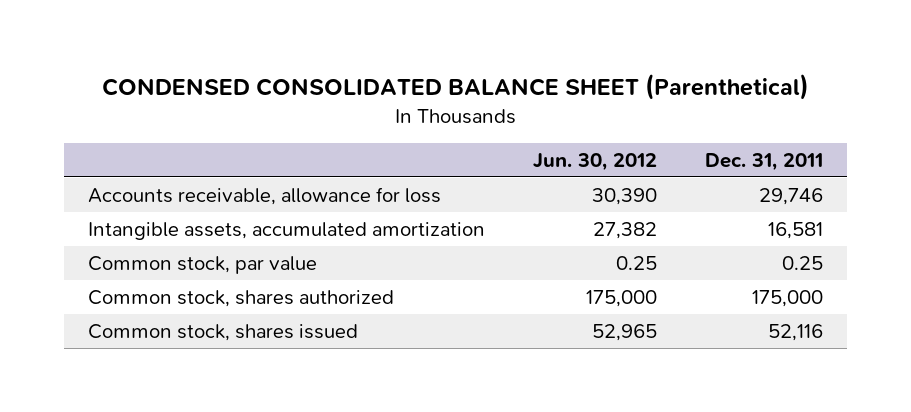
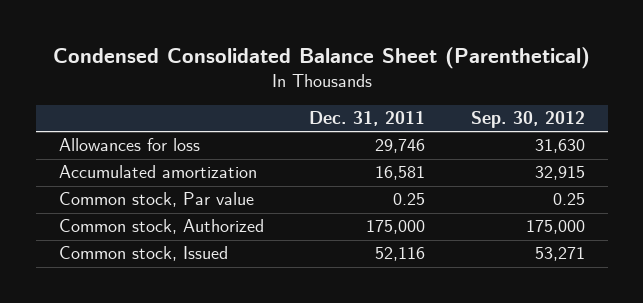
- CONDENSED CONSOLIDATED BALANCE SHEET (Parenthetical)
+ Condensed Consolidated Balance Sheet (Parenthetical)
- | Jun. 30, 2012 | Dec. 31, 2011
+ | Dec. 31, 2011 | Sep. 30, 2012
- Accounts receivable, allowance for loss | 30,390 | 29,746
- Intangible assets, accumulated amortization | 27,382 | 16,581
- Common stock, par value | 0.25 | 0.25
- Common stock, shares authorized | 175,000 | 175,000
- Common stock, shares issued | 52,965 | 52,116
+ Allowances for loss | 29,746 | 31,630
+ Accumulated amortization | 16,581 | 32,915
+ Common stock, Par value | 0.25 | 0.25
+ Common stock, Authorized | 175,000 | 175,000
+ Common stock, Issued | 52,116 | 53,271

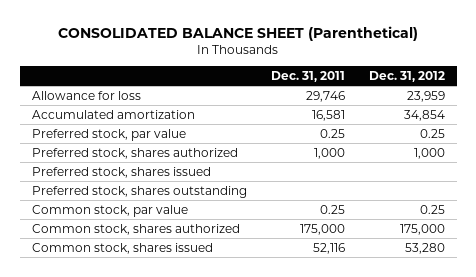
- Condensed Consolidated Balance Sheet (Parenthetical)
+ CONSOLIDATED BALANCE SHEET (Parenthetical)
- | Dec. 31, 2011 | Sep. 30, 2012
+ | Dec. 31, 2011 | Dec. 31, 2012
- Allowances for loss | 29,746 | 31,630
+ Allowance for loss | 29,746 | 23,959
- Common stock, Par value | 0.25 | 0.25
- Common stock, Authorized | 175,000 | 175,000
- Common stock, Issued | 52,116 | 53,271
+ Preferred stock, par value | 0.25 | 0.25
+ Preferred stock, shares authorized | 1,000 | 1,000
+ Preferred stock, shares issued
+ Preferred stock, shares outstanding
+ Common stock, par value | 0.25 | 0.25
+ Common stock, shares authorized | 175,000 | 175,000
+ Common stock, shares issued | 52,116 | 53,280

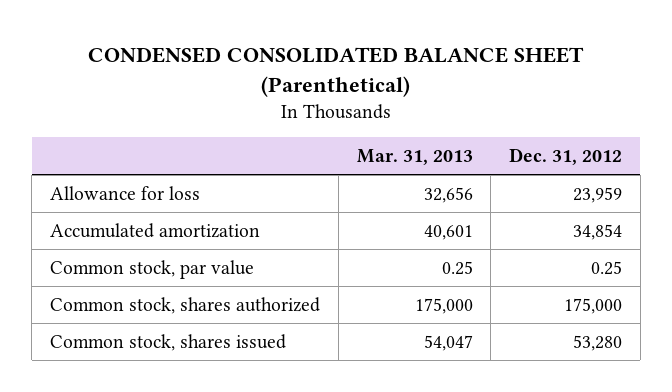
- CONSOLIDATED BALANCE SHEET (Parenthetical)
+ CONDENSED CONSOLIDATED BALANCE SHEET (Parenthetical)
- | Dec. 31, 2011 | Dec. 31, 2012
+ | Mar. 31, 2013 | Dec. 31, 2012
- Preferred stock, par value | 0.25 | 0.25
- Preferred stock, shares authorized | 1,000 | 1,000
- Preferred stock, shares issued
- Preferred stock, shares outstanding

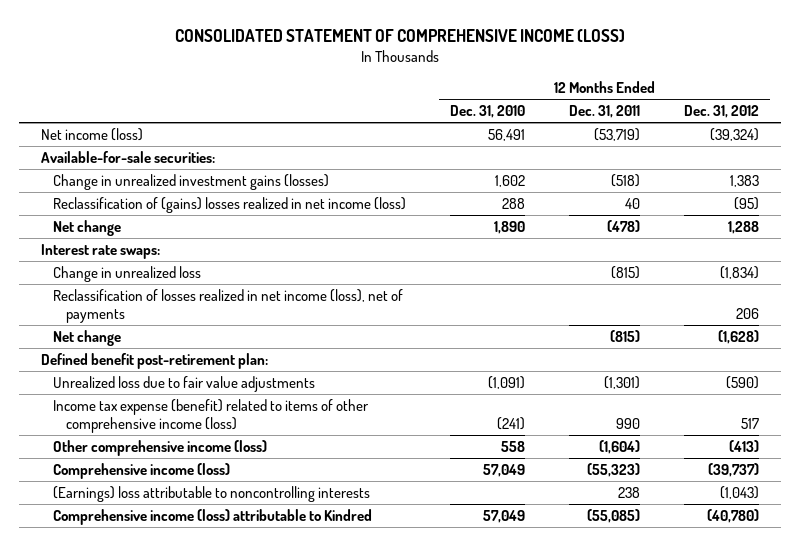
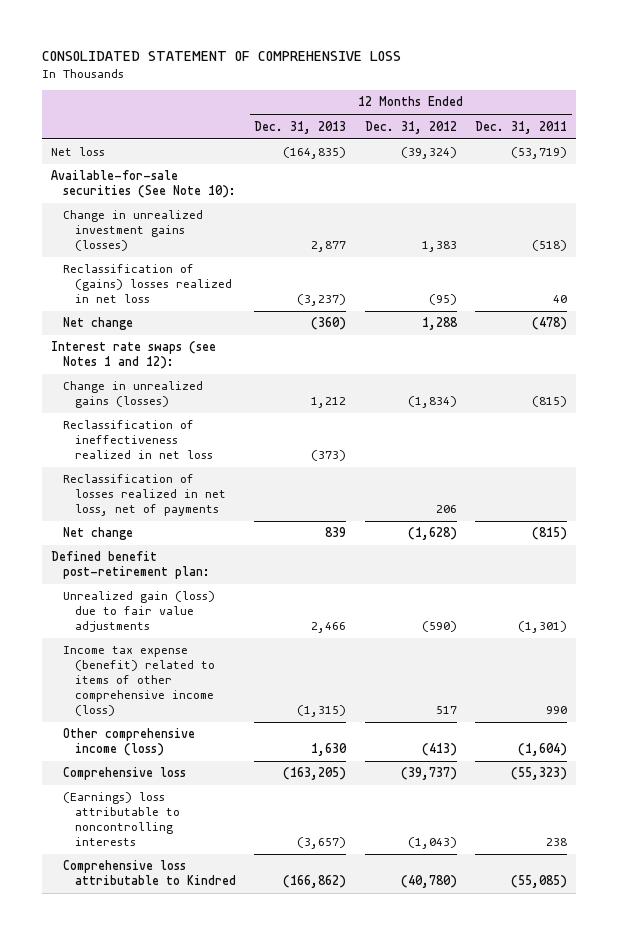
- CONSOLIDATED STATEMENT OF COMPREHENSIVE INCOME (LOSS)
+ CONSOLIDATED STATEMENT OF COMPREHENSIVE LOSS
- | 12 Months Ended Dec. 31, 2010 | 12 Months Ended Dec. 31, 2011 | 12 Months Ended Dec. 31, 2012
+ | 12 Months Ended Dec. 31, 2013 | 12 Months Ended Dec. 31, 2012 | 12 Months Ended Dec. 31, 2011
- Net income (loss) | 56,491 | (53,719) | (39,324)
- Available-for-sale securities:
+ Net loss | (164,835) | (39,324) | (53,719)
+ Available-for-sale securities (See Note 10):
- Reclassification of (gains) losses realized in net income (loss) | 288 | 40 | (95)
+ Reclassification of (gains) losses realized in net loss | (3,237) | (95) | 40
- Interest rate swaps:
- Change in unrealized loss | | (815) | (1,834)
- Reclassification of losses realized in net income (loss), net of payments | | | 206
+ Interest rate swaps (see Notes 1 and 12):
+ Change in unrealized gains (losses) | 1,212 | (1,834) | (815)
+ Reclassification of ineffectiveness realized in net loss | (373) | |
+ Reclassification of losses realized in net loss, net of payments | | 206 |
- Unrealized loss due to fair value adjustments | (1,091) | (1,301) | (590)
+ Unrealized gain (loss) due to fair value adjustments | 2,466 | (590) | (1,301)
- Comprehensive income (loss) | 57,049 | (55,323) | (39,737)
+ Comprehensive loss | (163,205) | (39,737) | (55,323)
- Comprehensive income (loss) attributable to Kindred | 57,049 | (55,085) | (40,780)
+ Comprehensive loss attributable to Kindred | (166,862) | (40,780) | (55,085)

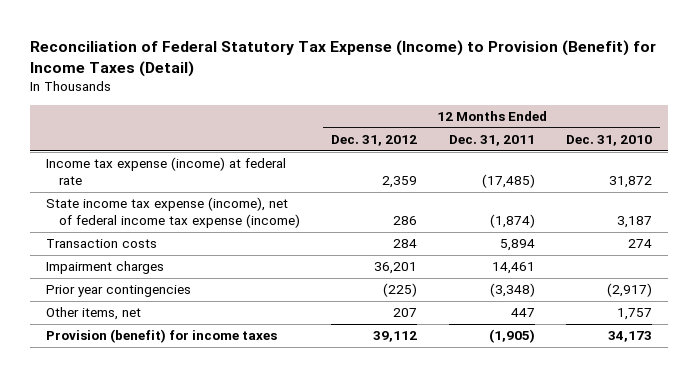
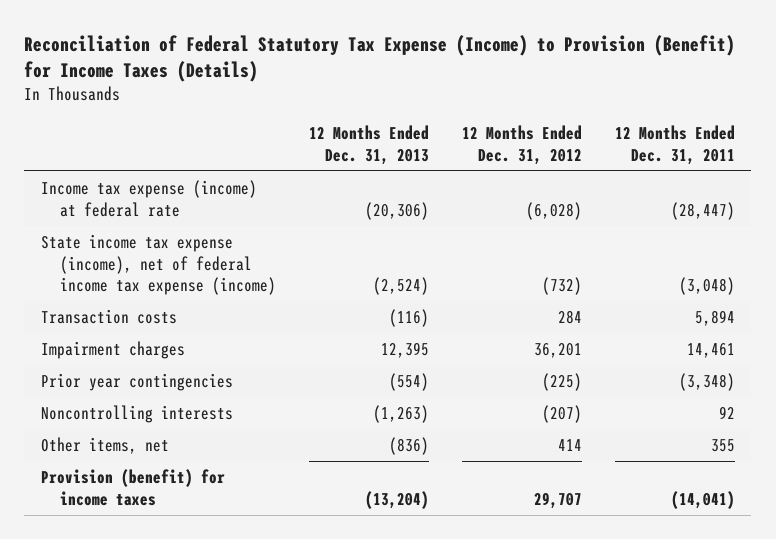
- Reconciliation of Federal Statutory Tax Expense (Income) to Provision (Benefit) for Income Taxes (Detail)
+ Reconciliation of Federal Statutory Tax Expense (Income) to Provision (Benefit) for Income Taxes (Details)
- | 12 Months Ended Dec. 31, 2012 | 12 Months Ended Dec. 31, 2011 | 12 Months Ended Dec. 31, 2010
+ | 12 Months Ended Dec. 31, 2013 | 12 Months Ended Dec. 31, 2012 | 12 Months Ended Dec. 31, 2011
- Income tax expense (income) at federal rate | 2,359 | (17,485) | 31,872
- State income tax expense (income), net of federal income tax expense (income) | 286 | (1,874) | 3,187
+ Income tax expense (income) at federal rate | (20,306) | (6,028) | (28,447)
+ State income tax expense (income), net of federal income tax expense (income) | (2,524) | (732) | (3,048)
- Other items, net | 207 | 447 | 1,757
- Provision (benefit) for income taxes | 39,112 | (1,905) | 34,173
+ Noncontrolling interests | (1,263) | (207) | 92
+ Other items, net | (836) | 414 | 355
+ Provision (benefit) for income taxes | (13,204) | 29,707 | (14,041)

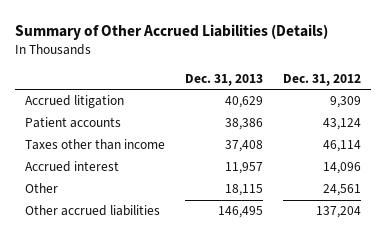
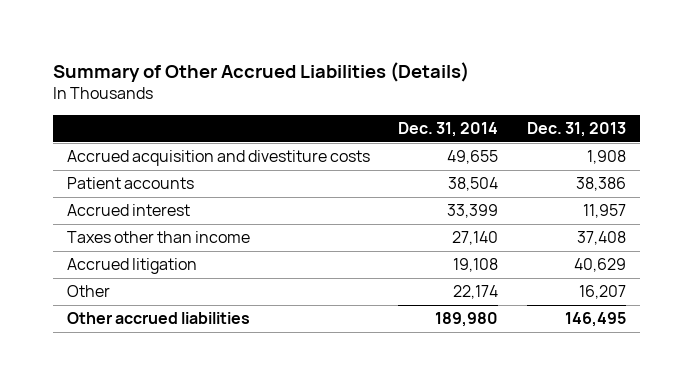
- | Dec. 31, 2013 | Dec. 31, 2012
+ | Dec. 31, 2014 | Dec. 31, 2013
+ Accrued acquisition and divestiture costs | 49,655 | 1,908
- Other | 18,115 | 24,561
moved down: Taxes other than income | 27,140 | 37,408
moved down: Accrued litigation | 19,108 | 40,629
+ Other | 22,174 | 16,207

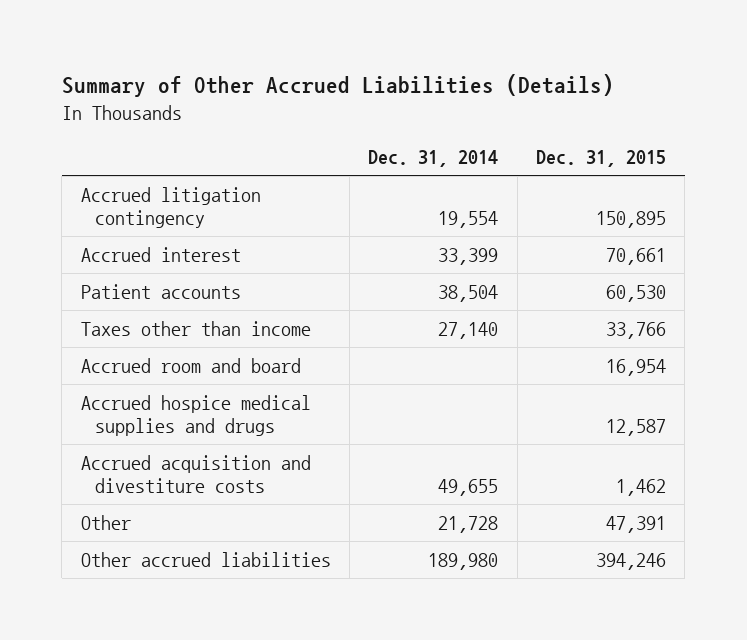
- | Dec. 31, 2014 | Dec. 31, 2013
+ | Dec. 31, 2014 | Dec. 31, 2015
+ Accrued litigation contingency | 19,554 | 150,895
moved down: Patient accounts | 38,504 | 60,530
- Accrued litigation | 19,108 | 40,629
- Other | 22,174 | 16,207
+ Accrued room and board | | 16,954
+ Accrued hospice medical supplies and drugs | | 12,587
moved down: Accrued acquisition and divestiture costs | 49,655 | 1,462
+ Other | 21,728 | 47,391

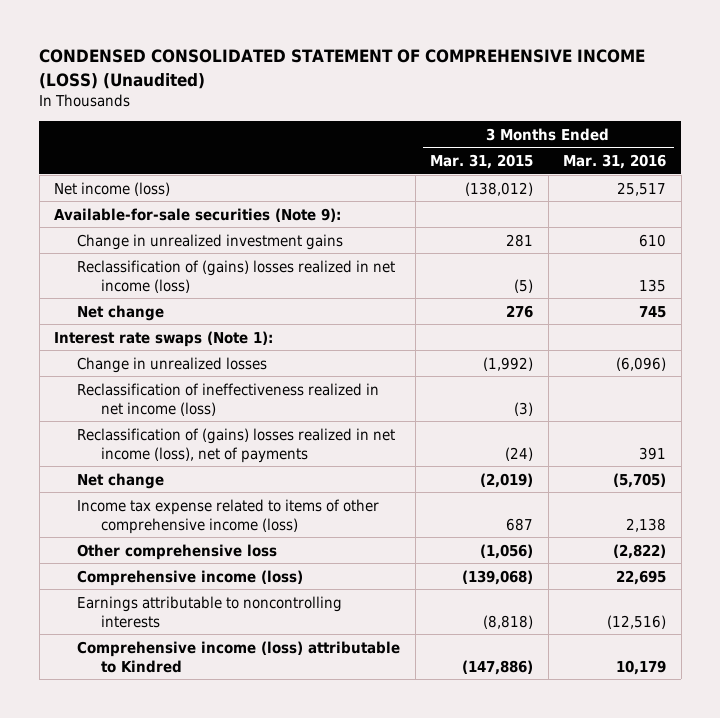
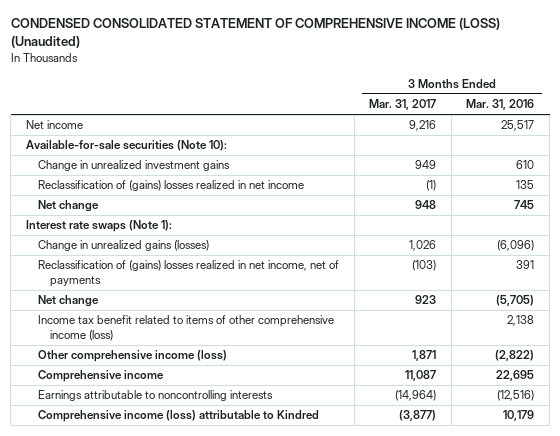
- | 3 Months Ended Mar. 31, 2015 | 3 Months Ended Mar. 31, 2016
+ | 3 Months Ended Mar. 31, 2017 | 3 Months Ended Mar. 31, 2016
- Net income (loss) | (138,012) | 25,517
- Available-for-sale securities (Note 9):
+ Net income | 9,216 | 25,517
+ Available-for-sale securities (Note 10):
- Reclassification of (gains) losses realized in net income (loss) | (5) | 135
+ Reclassification of (gains) losses realized in net income | (1) | 135
- Change in unrealized losses | (1,992) | (6,096)
- Reclassification of ineffectiveness realized in net income (loss) | (3) |
- Reclassification of (gains) losses realized in net income (loss), net of payments | (24) | 391
+ Change in unrealized gains (losses) | 1,026 | (6,096)
+ Reclassification of (gains) losses realized in net income, net of payments | (103) | 391
- Income tax expense related to items of other comprehensive income (loss) | 687 | 2,138
- Other comprehensive loss | (1,056) | (2,822)
- Comprehensive income (loss) | (139,068) | 22,695
+ Income tax benefit related to items of other comprehensive income (loss) | | 2,138
+ Other comprehensive income (loss) | 1,871 | (2,822)
+ Comprehensive income | 11,087 | 22,695

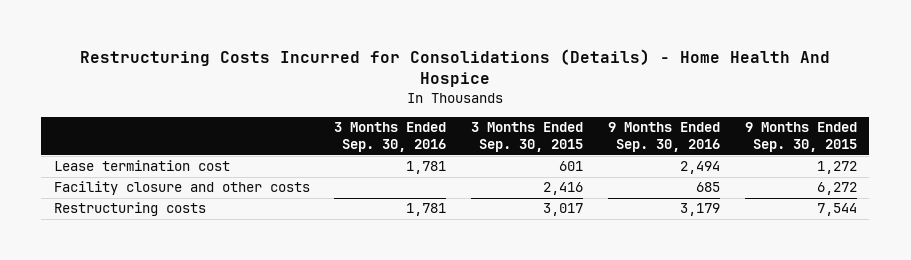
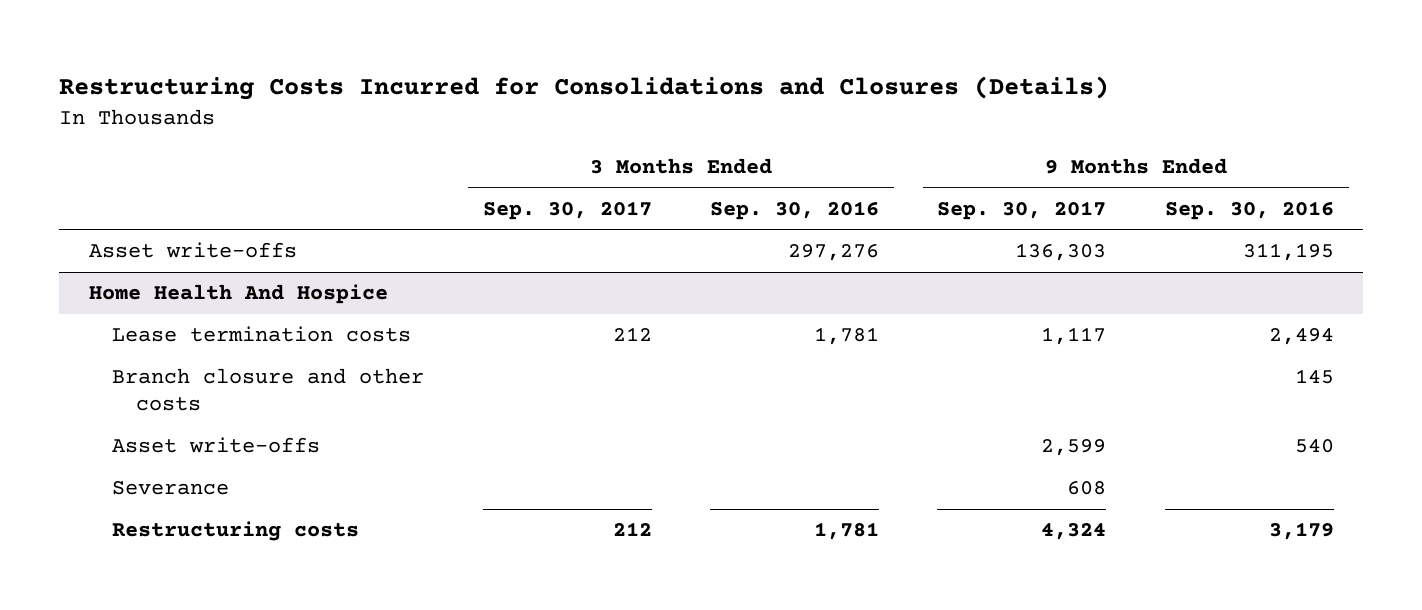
- Restructuring Costs Incurred for Consolidations (Details) - Home Health And Hospice
+ Restructuring Costs Incurred for Consolidations and Closures (Details)
- | 3 Months Ended Sep. 30, 2016 | 3 Months Ended Sep. 30, 2015 | 9 Months Ended Sep. 30, 2016 | 9 Months Ended Sep. 30, 2015
+ | 3 Months Ended Sep. 30, 2017 | 3 Months Ended Sep. 30, 2016 | 9 Months Ended Sep. 30, 2017 | 9 Months Ended Sep. 30, 2016
- Lease termination cost | 1,781 | 601 | 2,494 | 1,272
- Facility closure and other costs | | 2,416 | 685 | 6,272
+ Asset write-offs | | 297,276 | 136,303 | 311,195
+ Home Health And Hospice
+ Lease termination costs | 212 | 1,781 | 1,117 | 2,494
+ Branch closure and other costs | | | | 145
+ Asset write-offs | | | 2,599 | 540
+ Severance | | | 608 |

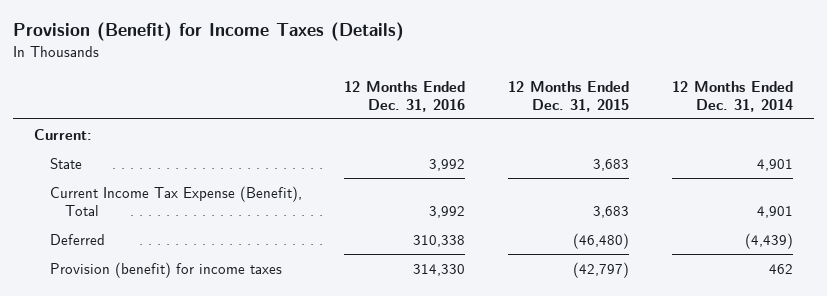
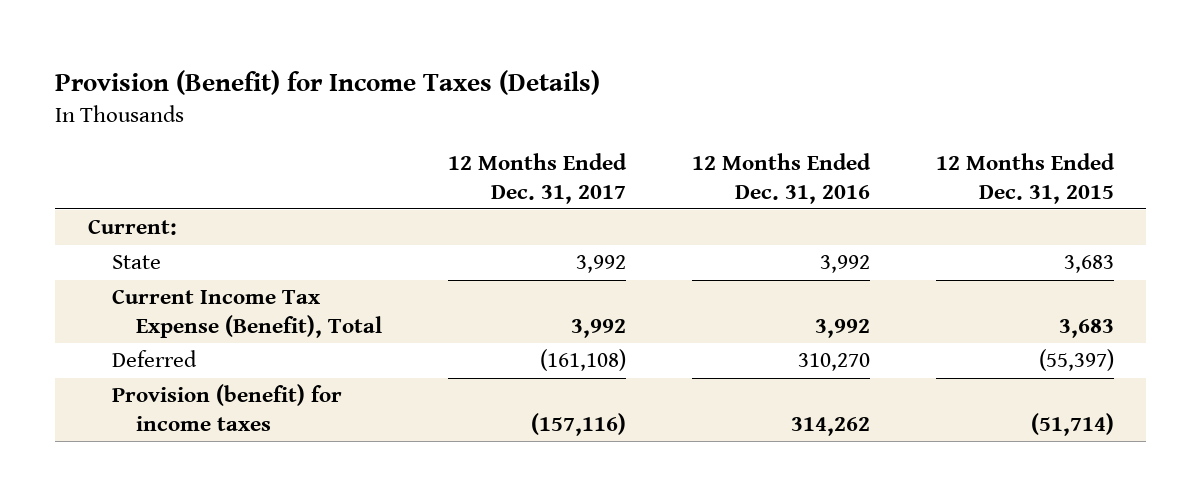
- | 12 Months Ended Dec. 31, 2016 | 12 Months Ended Dec. 31, 2015 | 12 Months Ended Dec. 31, 2014
+ | 12 Months Ended Dec. 31, 2017 | 12 Months Ended Dec. 31, 2016 | 12 Months Ended Dec. 31, 2015
- Deferred | 310,338 | (46,480) | (4,439)
- Provision (benefit) for income taxes | 314,330 | (42,797) | 462
+ Deferred | (161,108) | 310,270 | (55,397)
+ Provision (benefit) for income taxes | (157,116) | 314,262 | (51,714)

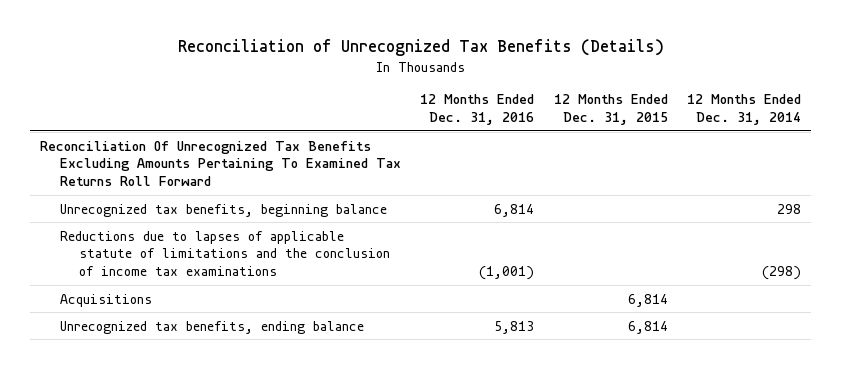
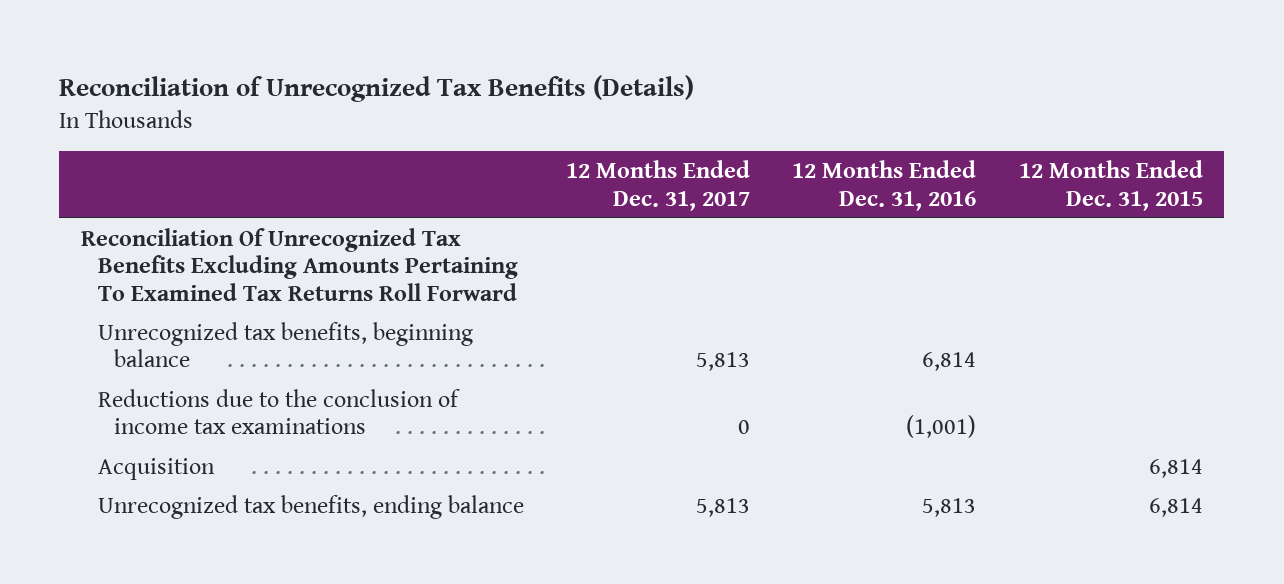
- | 12 Months Ended Dec. 31, 2016 | 12 Months Ended Dec. 31, 2015 | 12 Months Ended Dec. 31, 2014
+ | 12 Months Ended Dec. 31, 2017 | 12 Months Ended Dec. 31, 2016 | 12 Months Ended Dec. 31, 2015
- Reductions due to lapses of applicable statute of limitations and the conclusion of income tax examinations | (1,001) | | (298)
- Acquisitions | | 6,814 |
+ Reductions due to the conclusion of income tax examinations | 0 | (1,001) |
+ Acquisition | | | 6,814

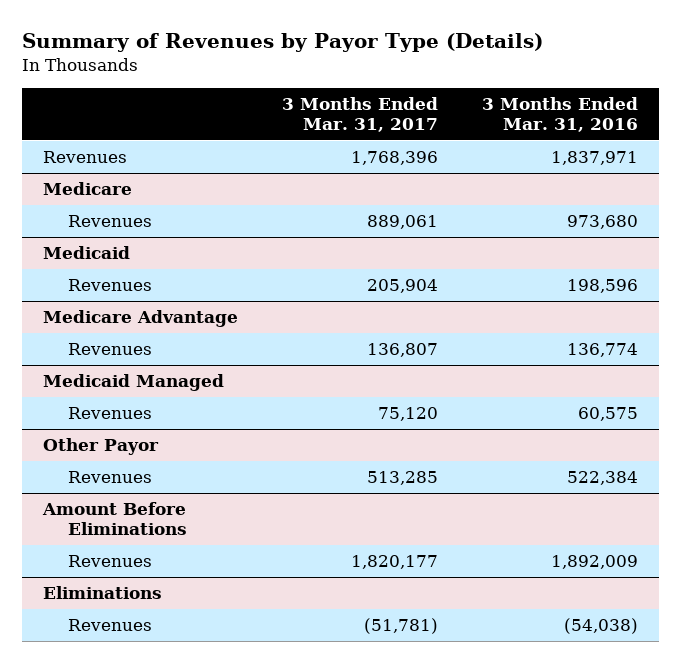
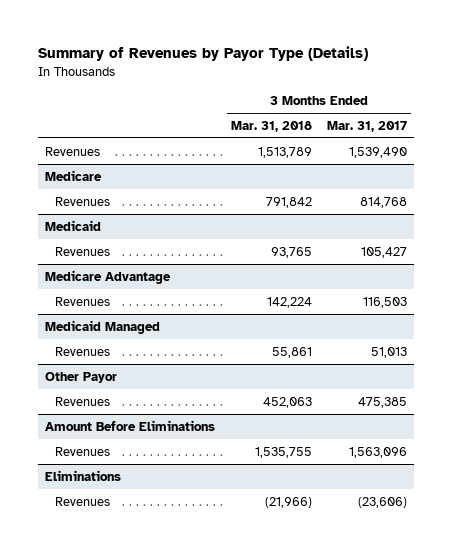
- | 3 Months Ended Mar. 31, 2017 | 3 Months Ended Mar. 31, 2016
+ | 3 Months Ended Mar. 31, 2018 | 3 Months Ended Mar. 31, 2017
- Revenues | 1,768,396 | 1,837,971
+ Revenues | 1,513,789 | 1,539,490
@ Medicare
- Revenues | 889,061 | 973,680
+ Revenues | 791,842 | 814,768
@ Medicaid
- Revenues | 205,904 | 198,596
+ Revenues | 93,765 | 105,427
@ Medicare Advantage
- Revenues | 136,807 | 136,774
+ Revenues | 142,224 | 116,503
@ Medicaid Managed
- Revenues | 75,120 | 60,575
+ Revenues | 55,861 | 51,013
@ Other Payor
- Revenues | 513,285 | 522,384
+ Revenues | 452,063 | 475,385
@ Amount Before Eliminations
- Revenues | 1,820,177 | 1,892,009
+ Revenues | 1,535,755 | 1,563,096
@ Eliminations
- Revenues | (51,781) | (54,038)
+ Revenues | (21,966) | (23,606)

